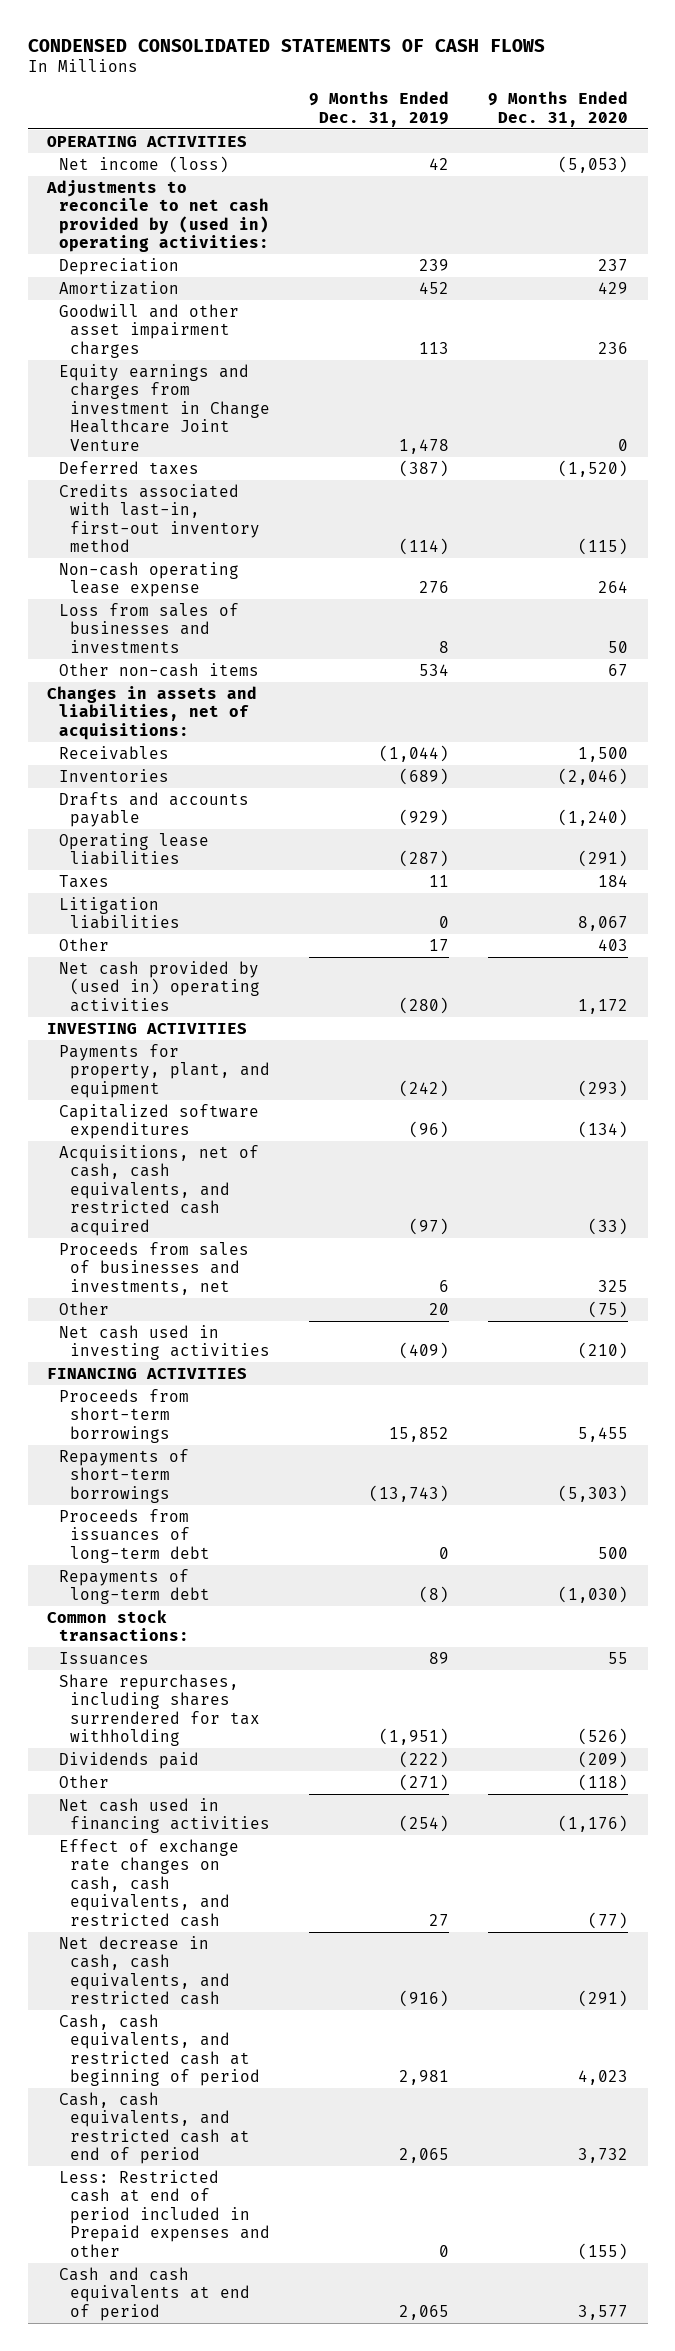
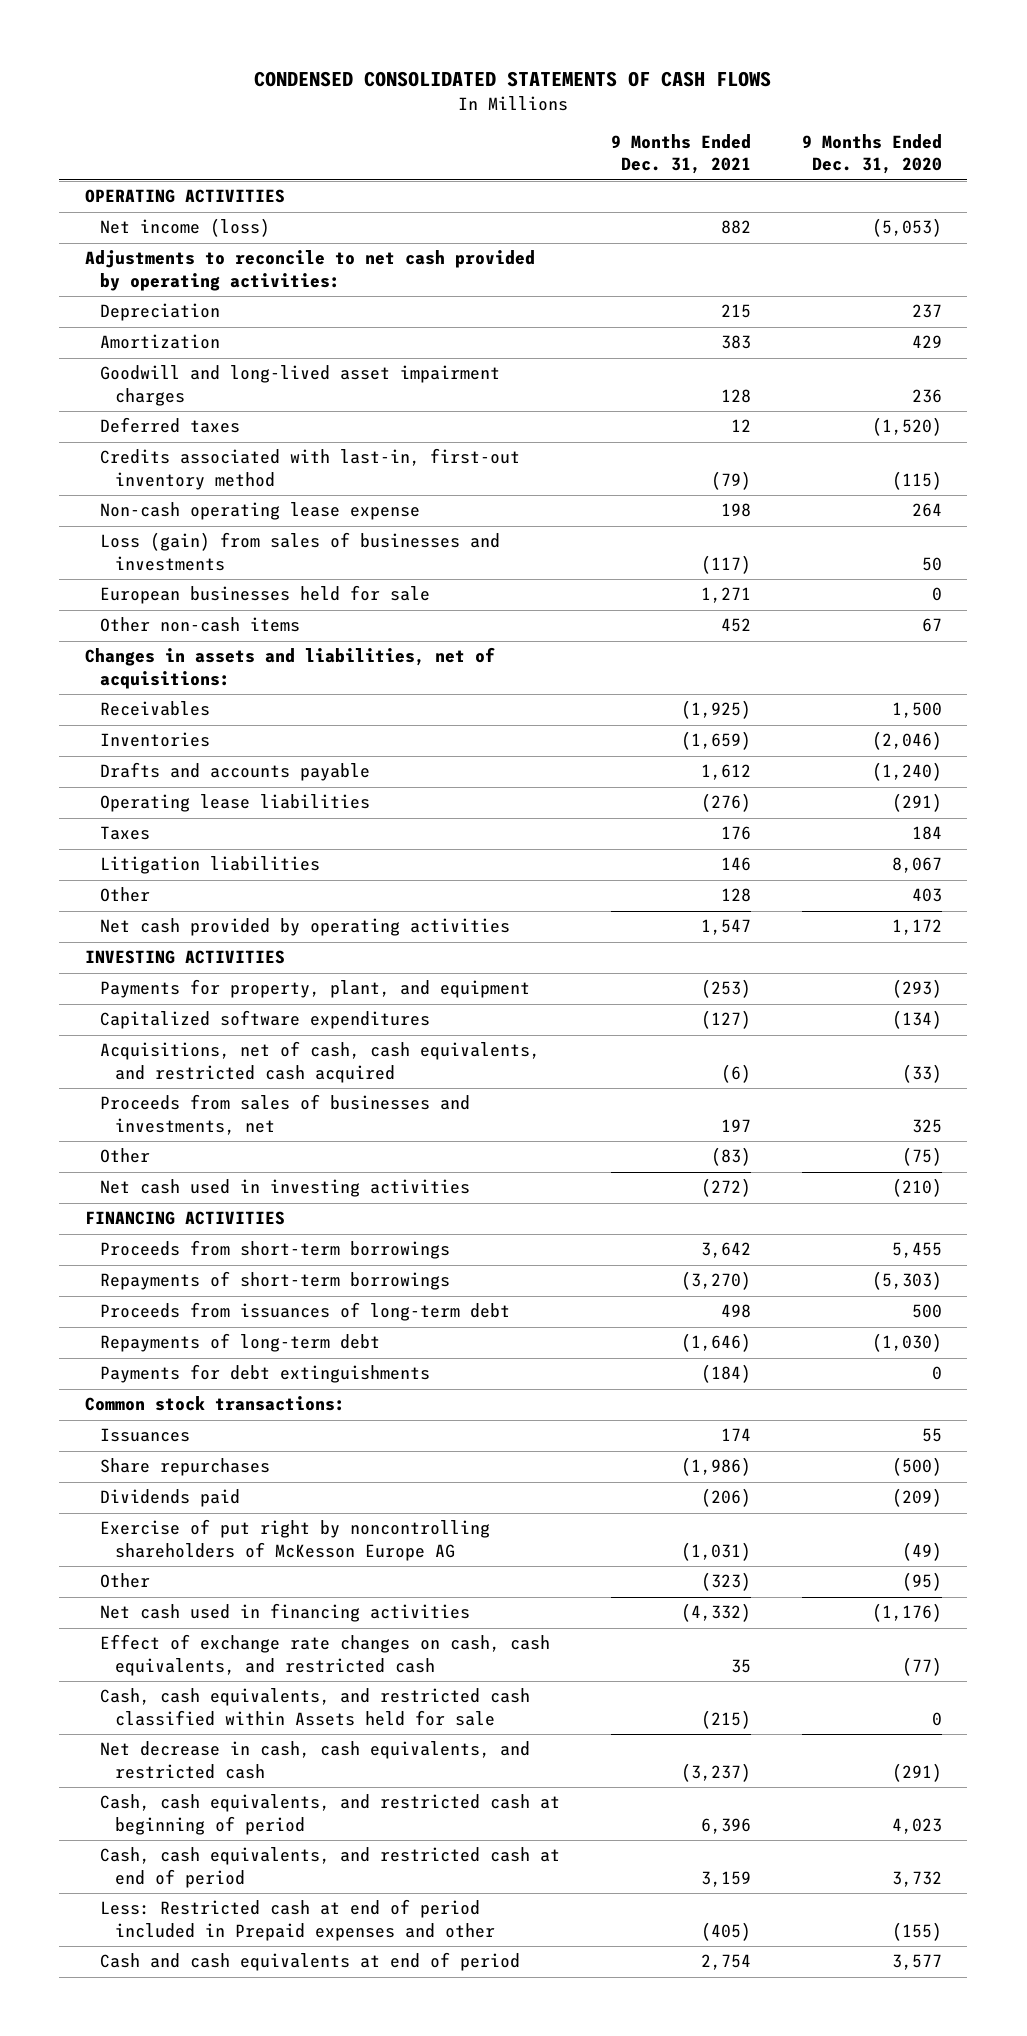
- | 9 Months Ended Dec. 31, 2019 | 9 Months Ended Dec. 31, 2020
+ | 9 Months Ended Dec. 31, 2021 | 9 Months Ended Dec. 31, 2020
- Adjustments to reconcile to net cash provided by (used in) operating activities:
+ Adjustments to reconcile to net cash provided by operating activities:
- Goodwill and other asset impairment charges | 113 | 236
- Equity earnings and charges from investment in Change Healthcare Joint Venture | 1,478 | 0
+ Goodwill and long-lived asset impairment charges | 128 | 236
- Loss from sales of businesses and investments | 8 | 50
+ Loss (gain) from sales of businesses and investments | (117) | 50
+ European businesses held for sale | 1,271 | 0
- Net cash provided by (used in) operating activities | (280) | 1,172
+ Net cash provided by operating activities | 1,547 | 1,172
+ Payments for debt extinguishments | (184) | 0
- Share repurchases, including shares surrendered for tax withholding | (1,951) | (526)
+ Share repurchases | (1,986) | (500)
- Other | (271) | (118)
+ Exercise of put right by noncontrolling shareholders of McKesson Europe AG | (1,031) | (49)
+ Other | (323) | (95)
+ Cash, cash equivalents, and restricted cash classified within Assets held for sale | (215) | 0

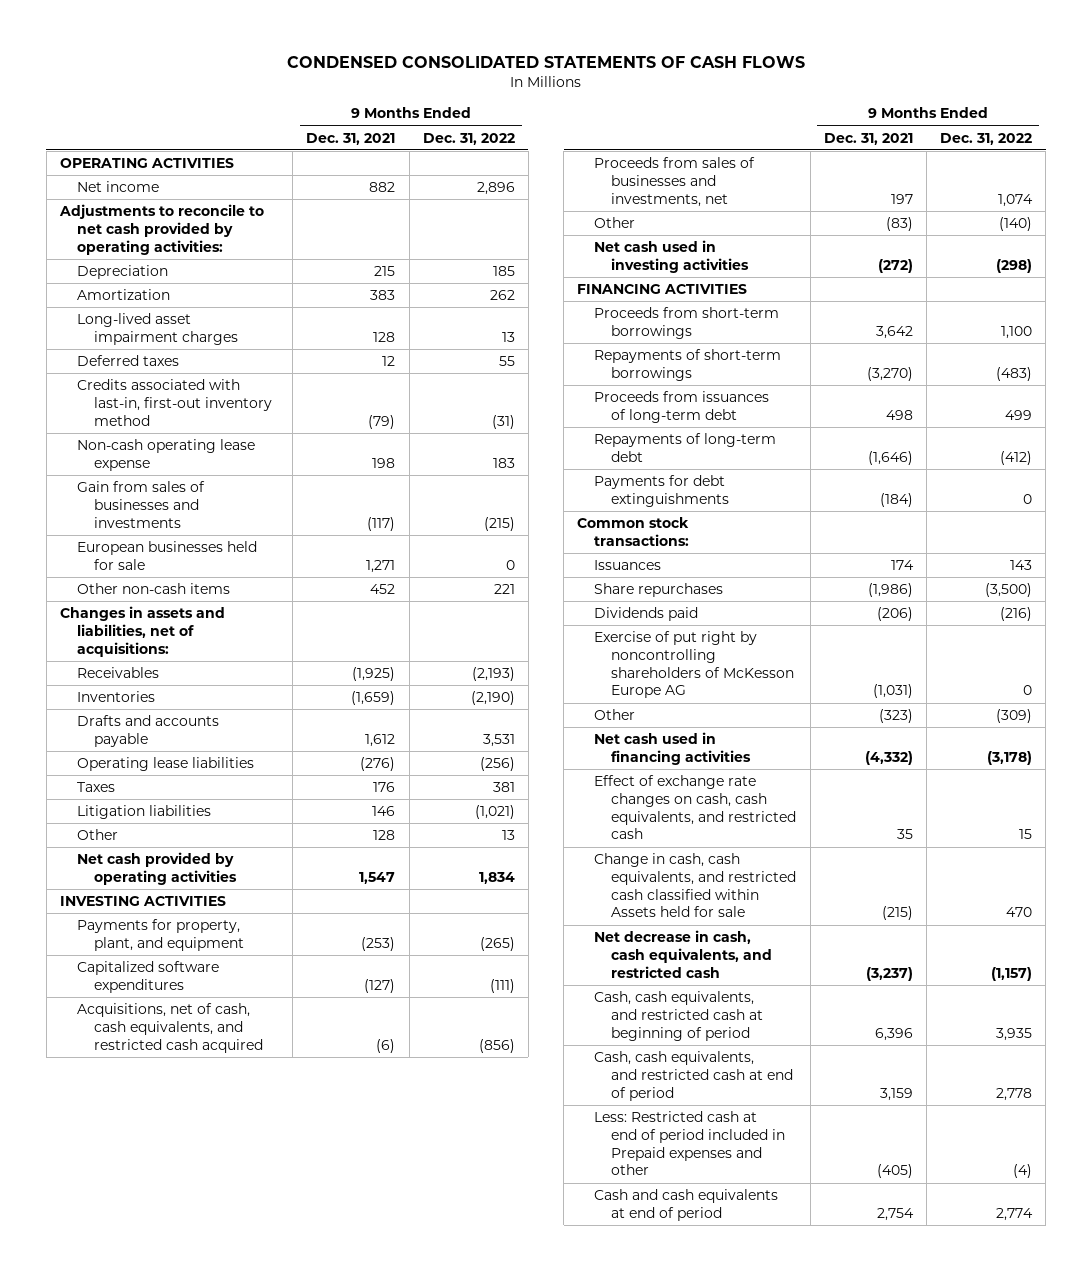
- | 9 Months Ended Dec. 31, 2021 | 9 Months Ended Dec. 31, 2020
+ | 9 Months Ended Dec. 31, 2021 | 9 Months Ended Dec. 31, 2022
- Net income (loss) | 882 | (5,053)
+ Net income | 882 | 2,896
- Goodwill and long-lived asset impairment charges | 128 | 236
+ Long-lived asset impairment charges | 128 | 13
- Loss (gain) from sales of businesses and investments | (117) | 50
+ Gain from sales of businesses and investments | (117) | (215)
- Cash, cash equivalents, and restricted cash classified within Assets held for sale | (215) | 0
+ Change in cash, cash equivalents, and restricted cash classified within Assets held for sale | (215) | 470

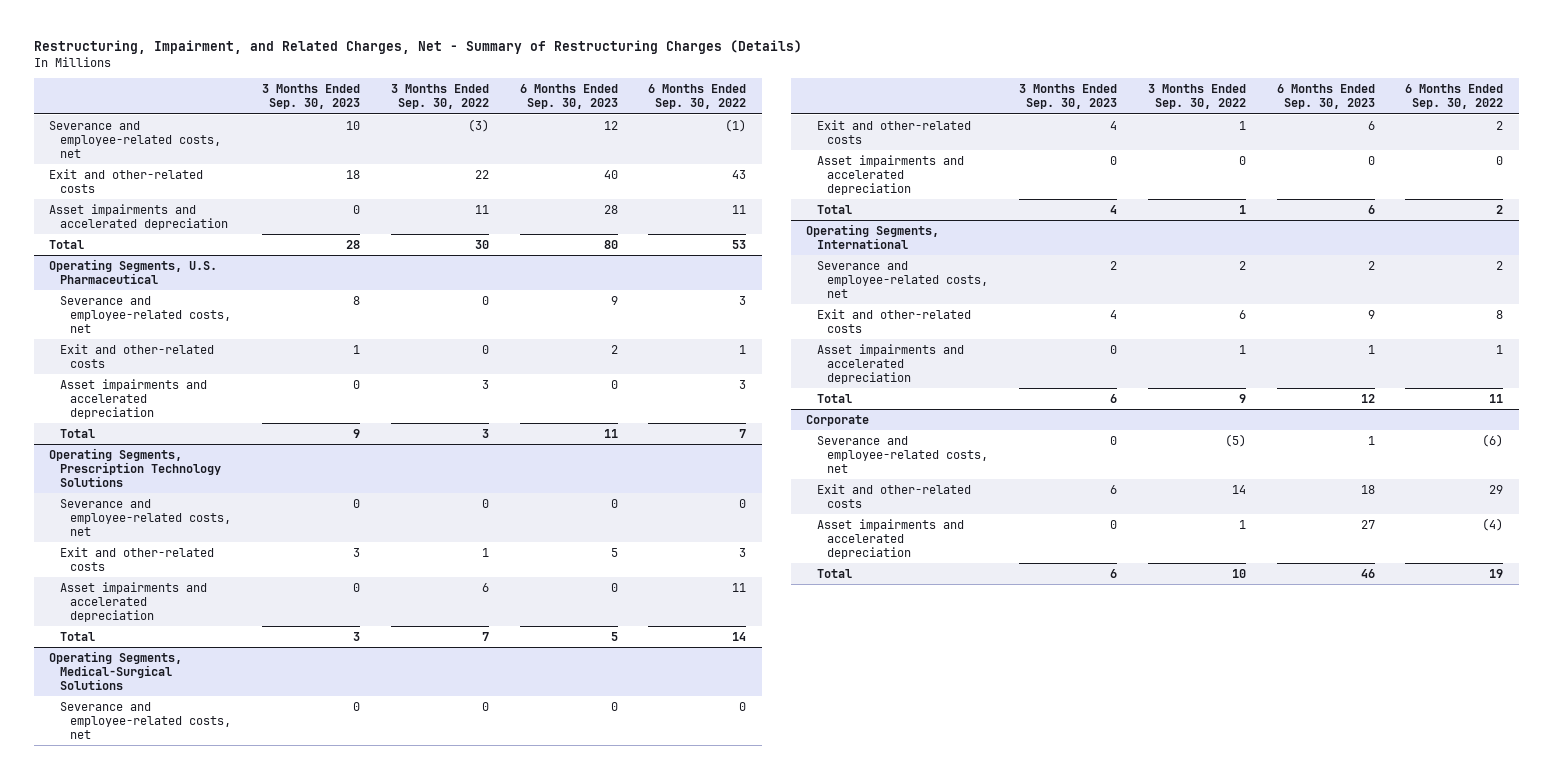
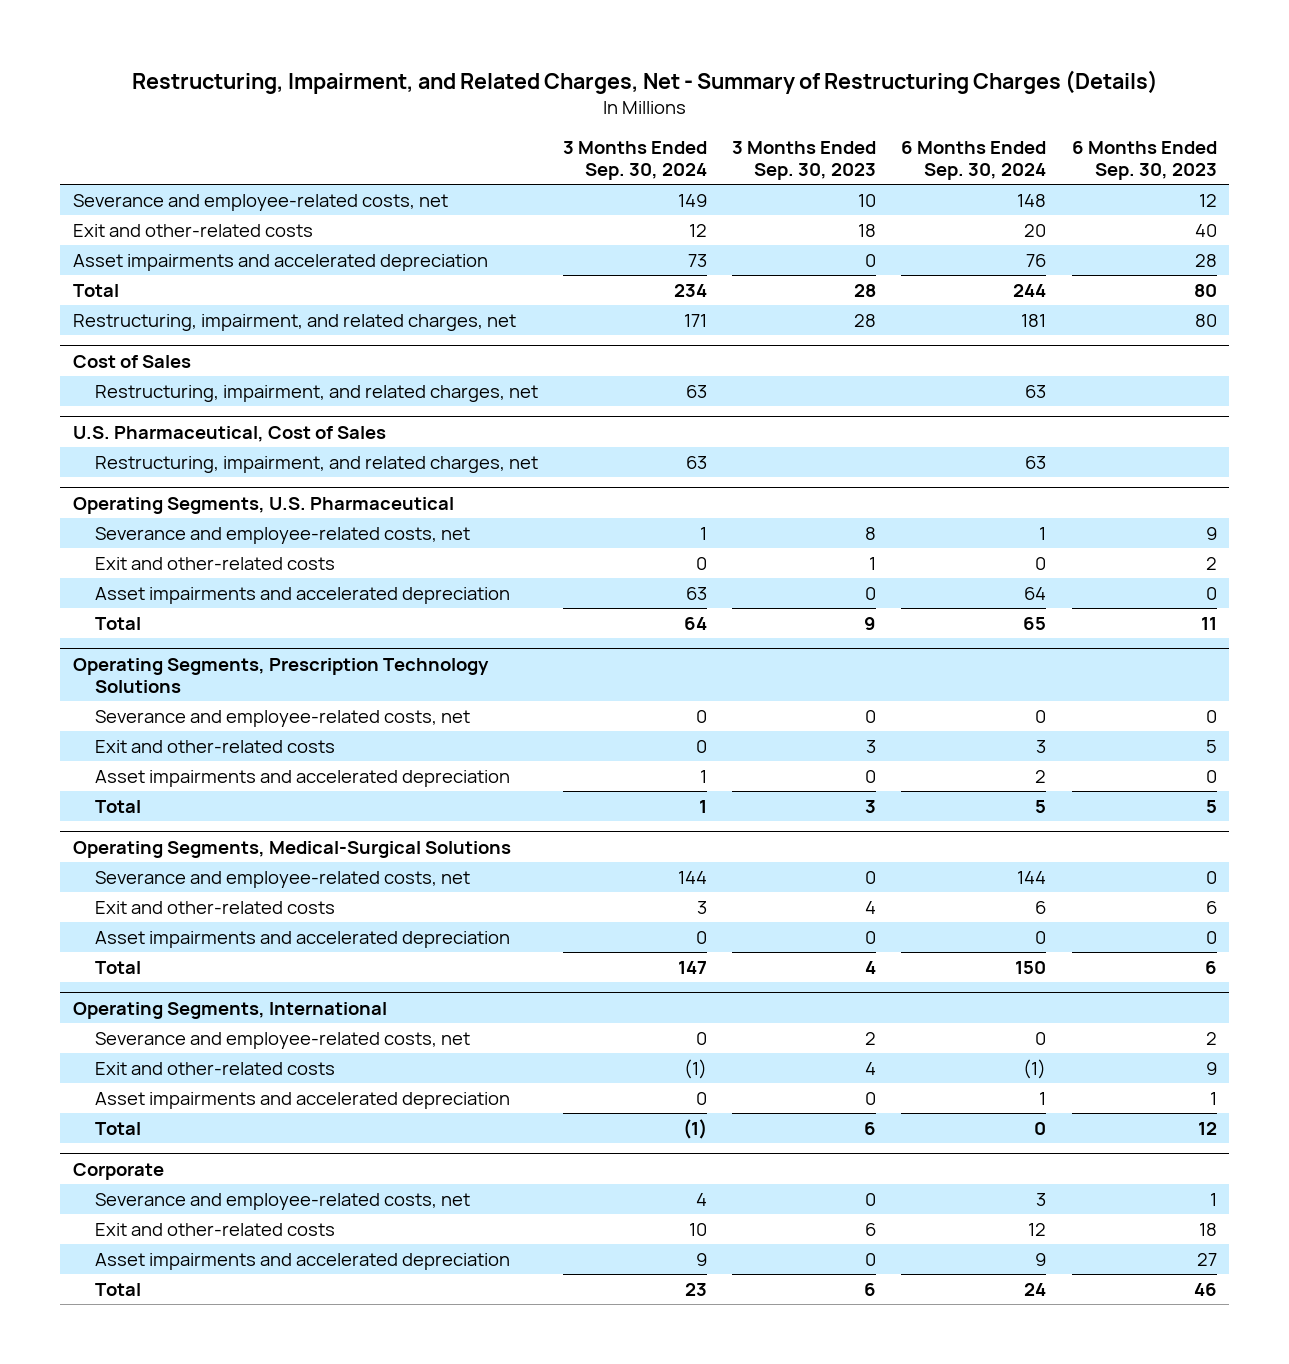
- | 3 Months Ended Sep. 30, 2023 | 3 Months Ended Sep. 30, 2022 | 6 Months Ended Sep. 30, 2023 | 6 Months Ended Sep. 30, 2022
+ | 3 Months Ended Sep. 30, 2024 | 3 Months Ended Sep. 30, 2023 | 6 Months Ended Sep. 30, 2024 | 6 Months Ended Sep. 30, 2023
+ Restructuring, impairment, and related charges, net | 171 | 28 | 181 | 80
+ Cost of Sales
+ Restructuring, impairment, and related charges, net | 63 | | 63 |
+ U.S. Pharmaceutical, Cost of Sales
+ Restructuring, impairment, and related charges, net | 63 | | 63 |

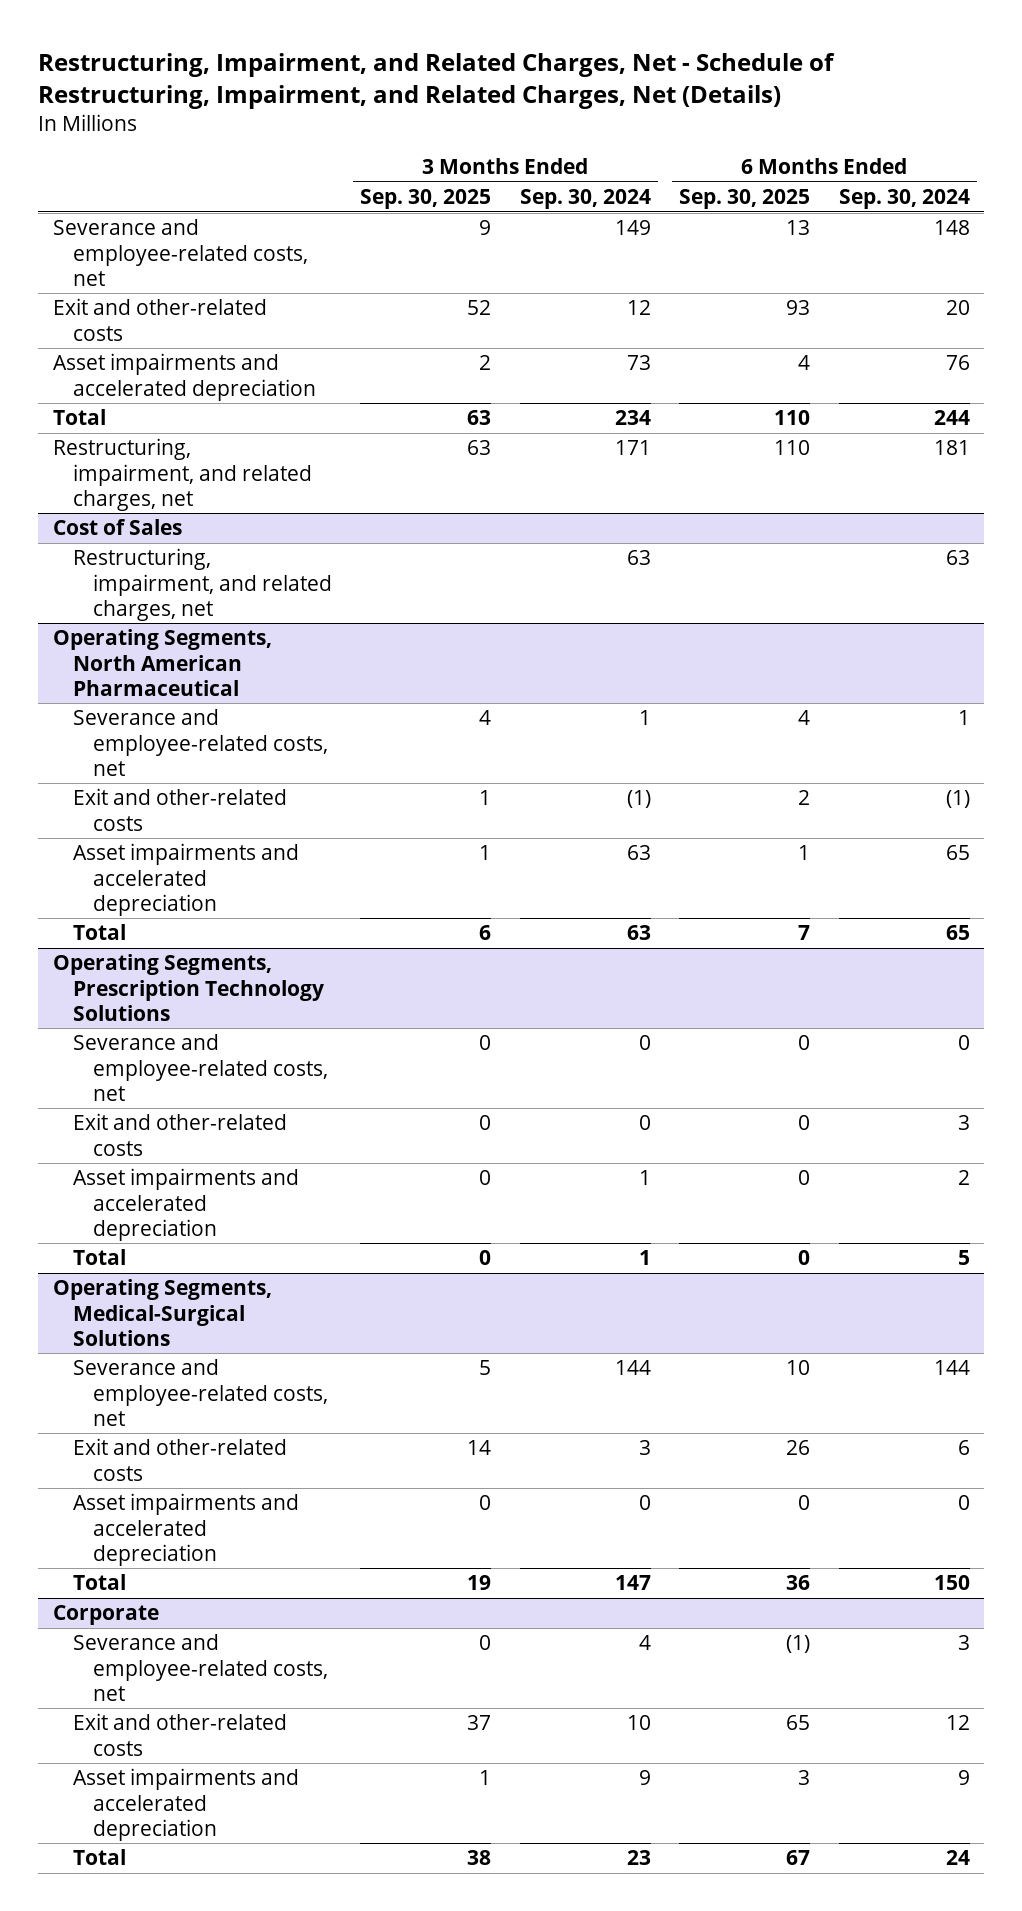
- Restructuring, Impairment, and Related Charges, Net - Summary of Restructuring Charges (Details)
+ Restructuring, Impairment, and Related Charges, Net - Schedule of Restructuring, Impairment, and Related Charges, Net (Details)
- | 3 Months Ended Sep. 30, 2024 | 3 Months Ended Sep. 30, 2023 | 6 Months Ended Sep. 30, 2024 | 6 Months Ended Sep. 30, 2023
+ | 3 Months Ended Sep. 30, 2025 | 3 Months Ended Sep. 30, 2024 | 6 Months Ended Sep. 30, 2025 | 6 Months Ended Sep. 30, 2024
- U.S. Pharmaceutical, Cost of Sales
- Restructuring, impairment, and related charges, net | 63 | | 63 |
- Operating Segments, U.S. Pharmaceutical
+ Operating Segments, North American Pharmaceutical
- Exit and other-related costs | 0 | 1 | 0 | 2
- Asset impairments and accelerated depreciation | 63 | 0 | 64 | 0
- Total | 64 | 9 | 65 | 11
+ Exit and other-related costs | 1 | (1) | 2 | (1)
+ Asset impairments and accelerated depreciation | 1 | 63 | 1 | 65
+ Total | 6 | 63 | 7 | 65
- Operating Segments, International
- Severance and employee-related costs, net | 0 | 2 | 0 | 2
- Exit and other-related costs | (1) | 4 | (1) | 9
- Asset impairments and accelerated depreciation | 0 | 0 | 1 | 1
- Total | (1) | 6 | 0 | 12

